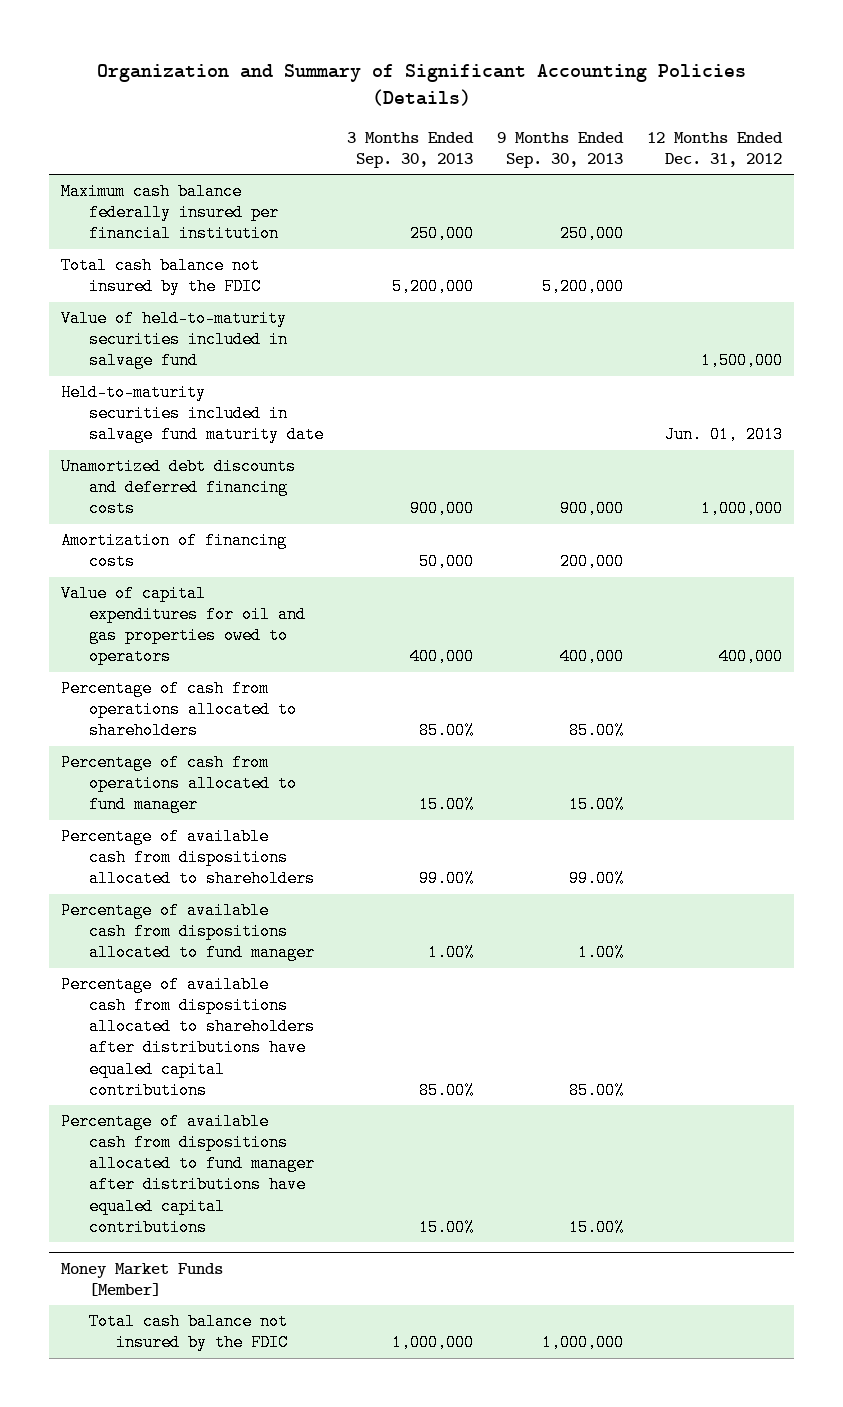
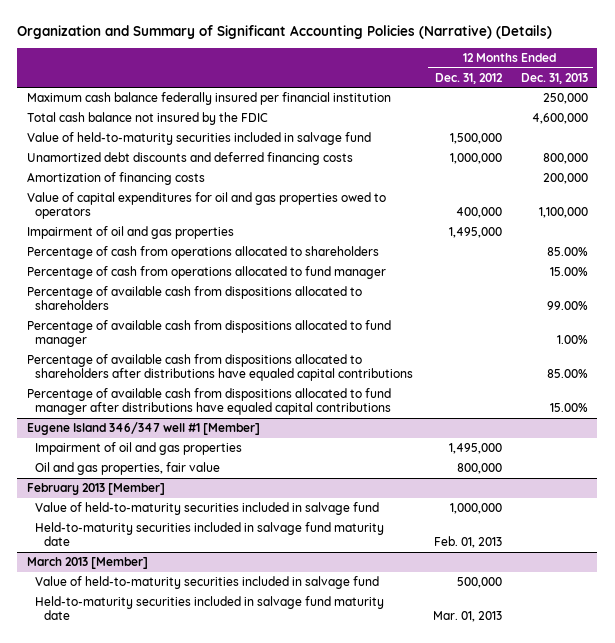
- Organization and Summary of Significant Accounting Policies (Details)
+ Organization and Summary of Significant Accounting Policies (Narrative) (Details)
- | 3 Months Ended Sep. 30, 2013 | 9 Months Ended Sep. 30, 2013 | 12 Months Ended Dec. 31, 2012
+ | 12 Months Ended Dec. 31, 2012 | 12 Months Ended Dec. 31, 2013
- Held-to-maturity securities included in salvage fund maturity date | | | Jun. 01, 2013
+ Impairment of oil and gas properties | 1,495,000 |
- Money Market Funds [Member]
- Total cash balance not insured by the FDIC | 1,000,000 | 1,000,000 |
+ Eugene Island 346/347 well #1 [Member]
+ Impairment of oil and gas properties | 1,495,000 |
+ Oil and gas properties, fair value | 800,000 |
+ February 2013 [Member]
+ Value of held-to-maturity securities included in salvage fund | 1,000,000 |
+ Held-to-maturity securities included in salvage fund maturity date | Feb. 01, 2013 |
+ March 2013 [Member]
+ Value of held-to-maturity securities included in salvage fund | 500,000 |
+ Held-to-maturity securities included in salvage fund maturity date | Mar. 01, 2013 |

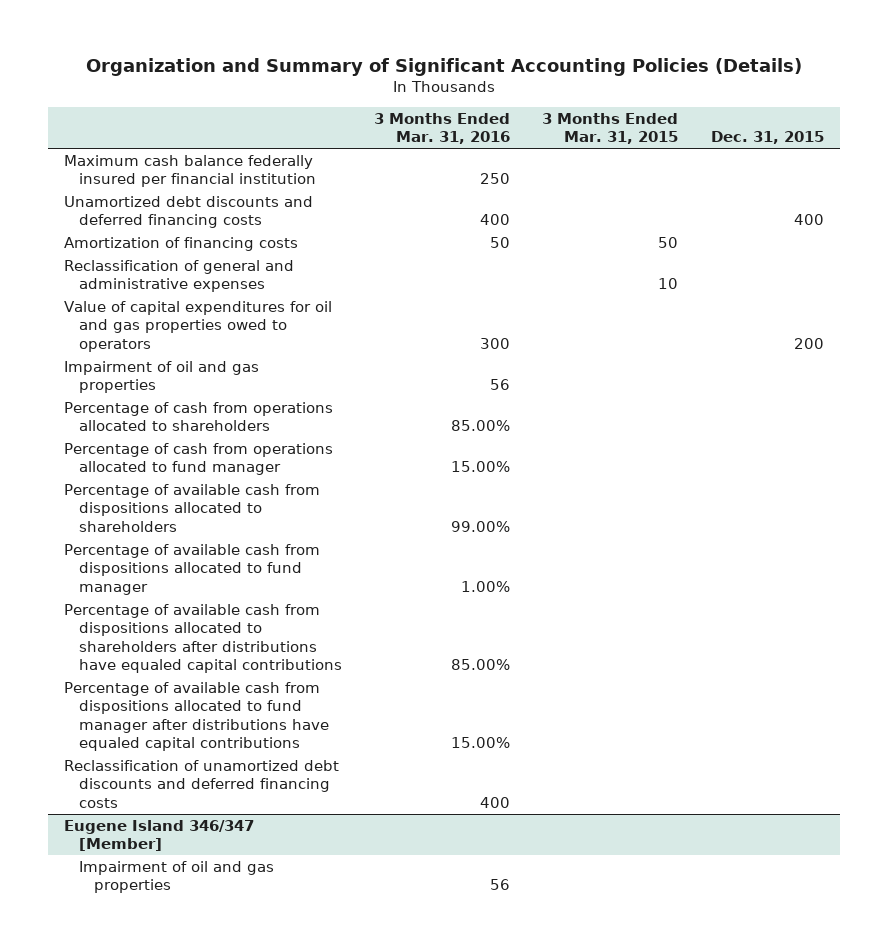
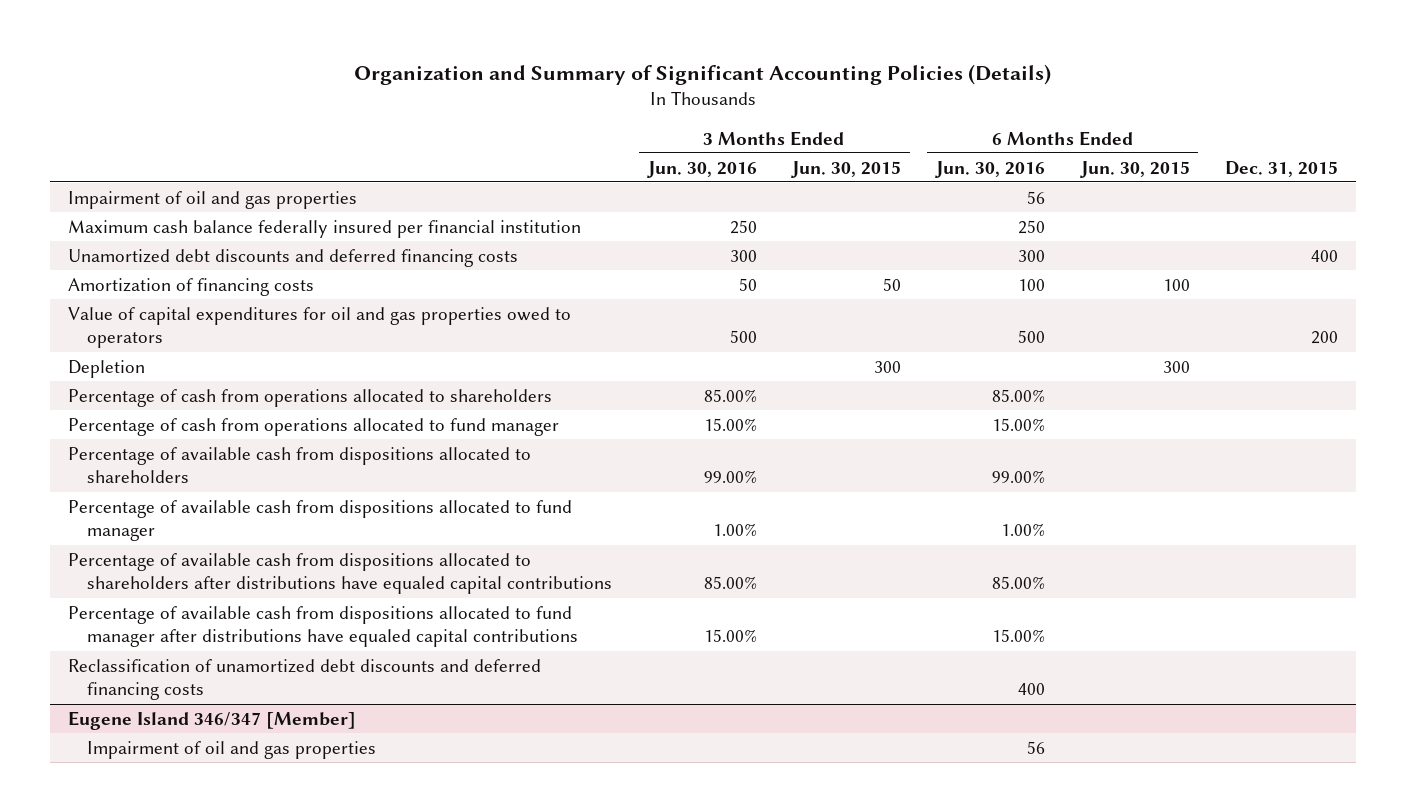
- | 3 Months Ended Mar. 31, 2016 | 3 Months Ended Mar. 31, 2015 | Dec. 31, 2015
+ | 3 Months Ended Jun. 30, 2016 | 3 Months Ended Jun. 30, 2015 | 6 Months Ended Jun. 30, 2016 | 6 Months Ended Jun. 30, 2015 | Dec. 31, 2015
moved up: Impairment of oil and gas properties | | | 56 | |
- Reclassification of general and administrative expenses | | 10 |
+ Depletion | | 300 | | 300 |

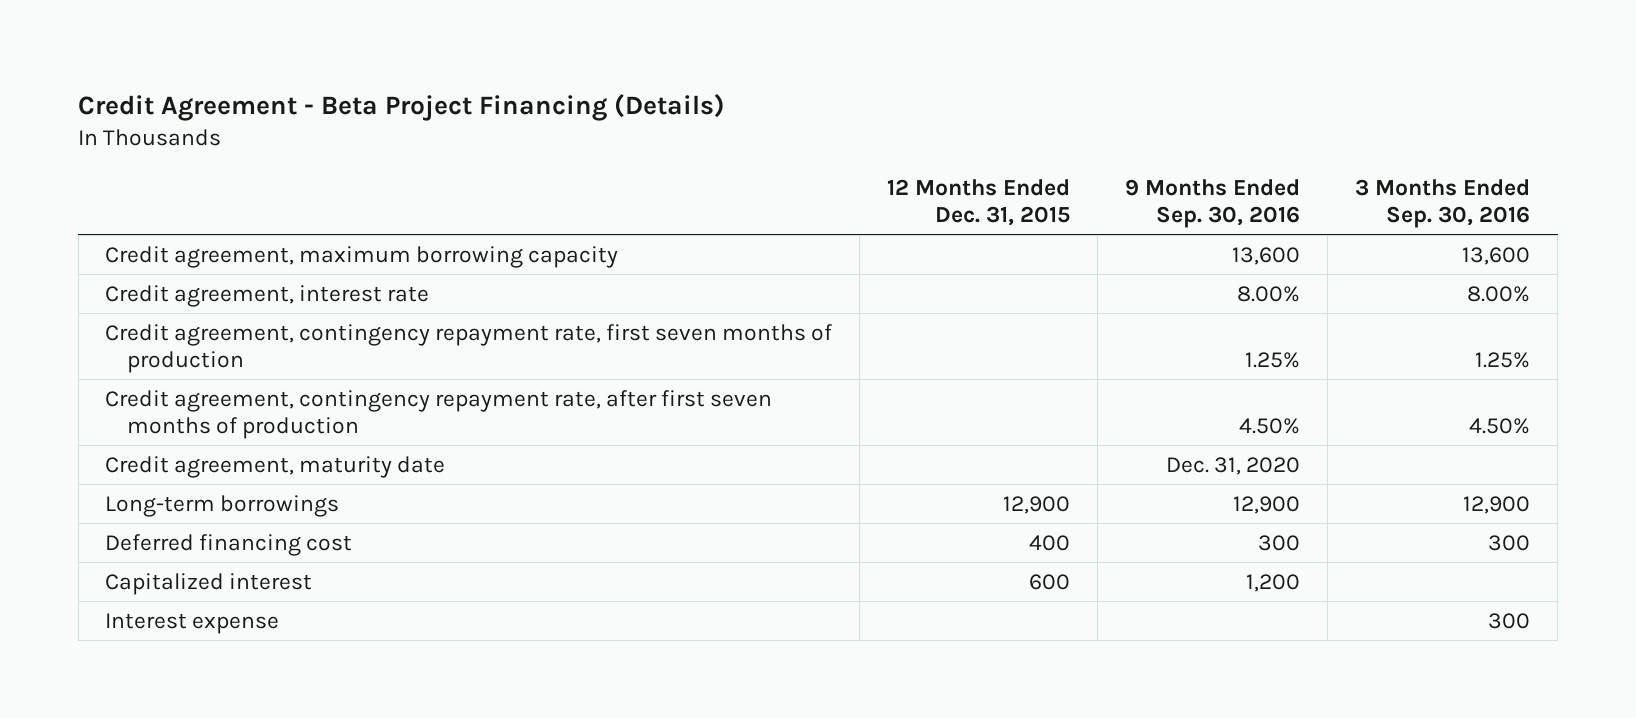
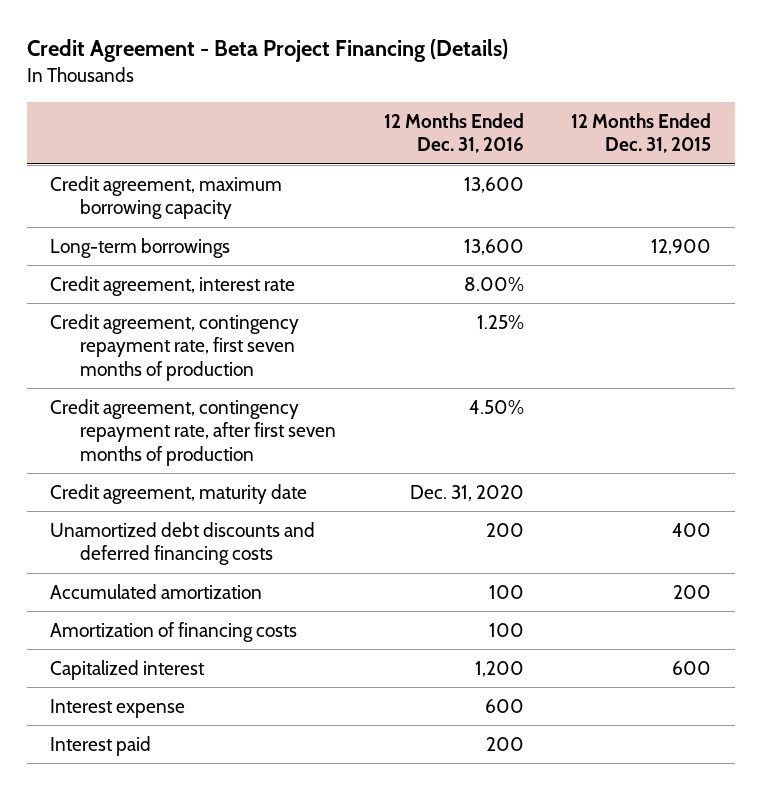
- | 12 Months Ended Dec. 31, 2015 | 9 Months Ended Sep. 30, 2016 | 3 Months Ended Sep. 30, 2016
+ | 12 Months Ended Dec. 31, 2016 | 12 Months Ended Dec. 31, 2015
moved up: Long-term borrowings | 13,600 | 12,900
- Deferred financing cost | 400 | 300 | 300
+ Unamortized debt discounts and deferred financing costs | 200 | 400
+ Accumulated amortization | 100 | 200
+ Amortization of financing costs | 100 |
+ Interest paid | 200 |

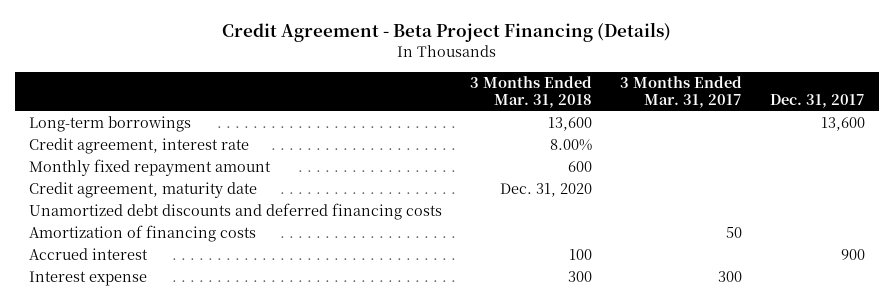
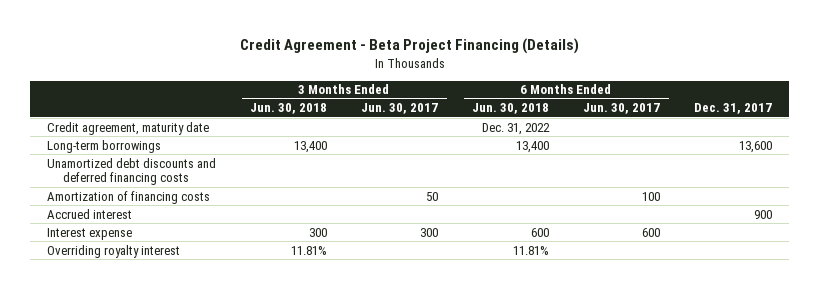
- | 3 Months Ended Mar. 31, 2018 | 3 Months Ended Mar. 31, 2017 | Dec. 31, 2017
+ | 3 Months Ended Jun. 30, 2018 | 3 Months Ended Jun. 30, 2017 | 6 Months Ended Jun. 30, 2018 | 6 Months Ended Jun. 30, 2017 | Dec. 31, 2017
- Credit agreement, interest rate | 8.00% | |
- Monthly fixed repayment amount | 600 | |
moved down: Long-term borrowings | 13,400 | | 13,400 | | 13,600
+ Overriding royalty interest | 11.81% | | 11.81% | |

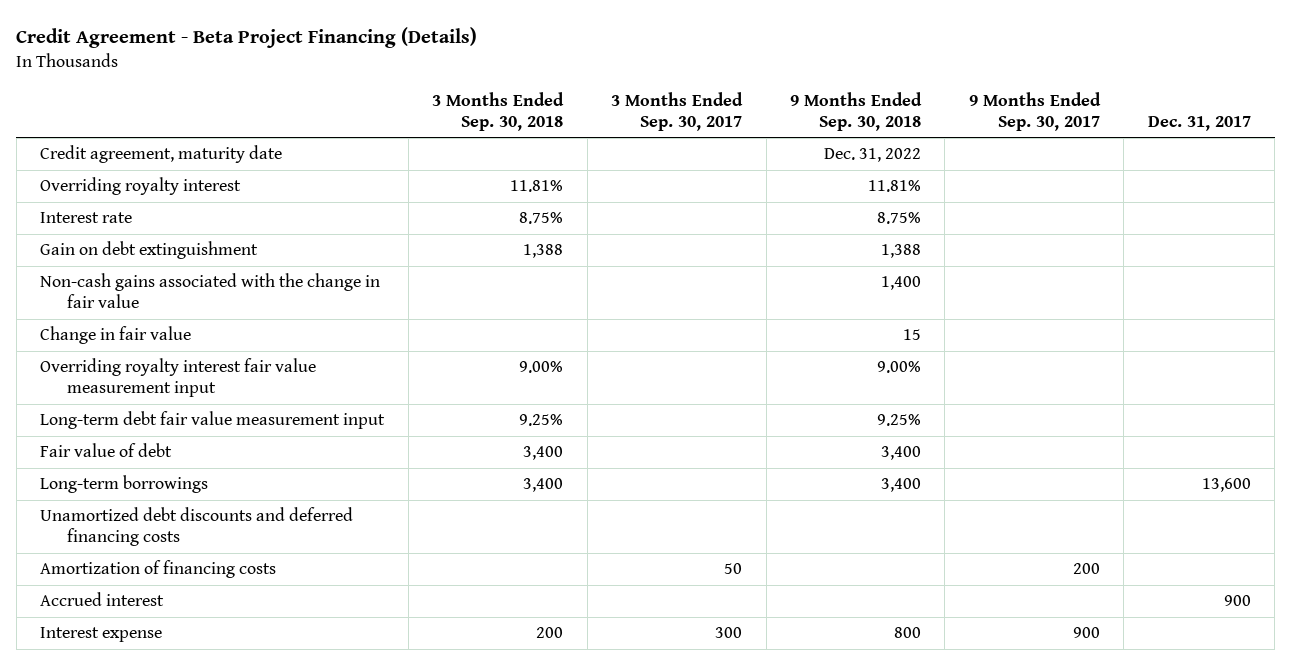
- | 3 Months Ended Jun. 30, 2018 | 3 Months Ended Jun. 30, 2017 | 6 Months Ended Jun. 30, 2018 | 6 Months Ended Jun. 30, 2017 | Dec. 31, 2017
+ | 3 Months Ended Sep. 30, 2018 | 3 Months Ended Sep. 30, 2017 | 9 Months Ended Sep. 30, 2018 | 9 Months Ended Sep. 30, 2017 | Dec. 31, 2017
moved up: Overriding royalty interest | 11.81% | | 11.81% | |
+ Interest rate | 8.75% | | 8.75% | |
+ Gain on debt extinguishment | 1,388 | | 1,388 | |
+ Non-cash gains associated with the change in fair value | | | 1,400 | |
+ Change in fair value | | | 15 | |
+ Overriding royalty interest fair value measurement input | 9.00% | | 9.00% | |
+ Long-term debt fair value measurement input | 9.25% | | 9.25% | |
+ Fair value of debt | 3,400 | | 3,400 | |

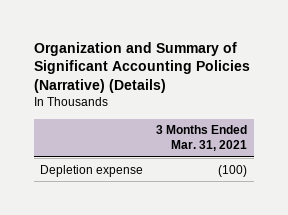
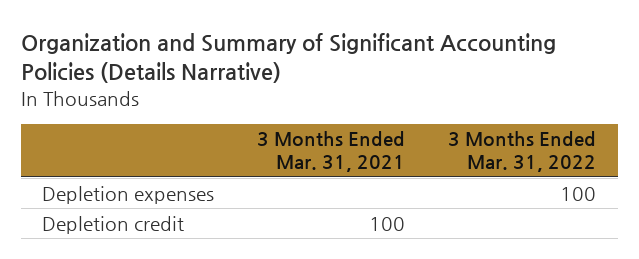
- Organization and Summary of Significant Accounting Policies (Narrative) (Details)
+ Organization and Summary of Significant Accounting Policies (Details Narrative)
- | 3 Months Ended Mar. 31, 2021
+ | 3 Months Ended Mar. 31, 2021 | 3 Months Ended Mar. 31, 2022
- Depletion expense | (100)
+ Depletion expenses | | 100
+ Depletion credit | 100 |

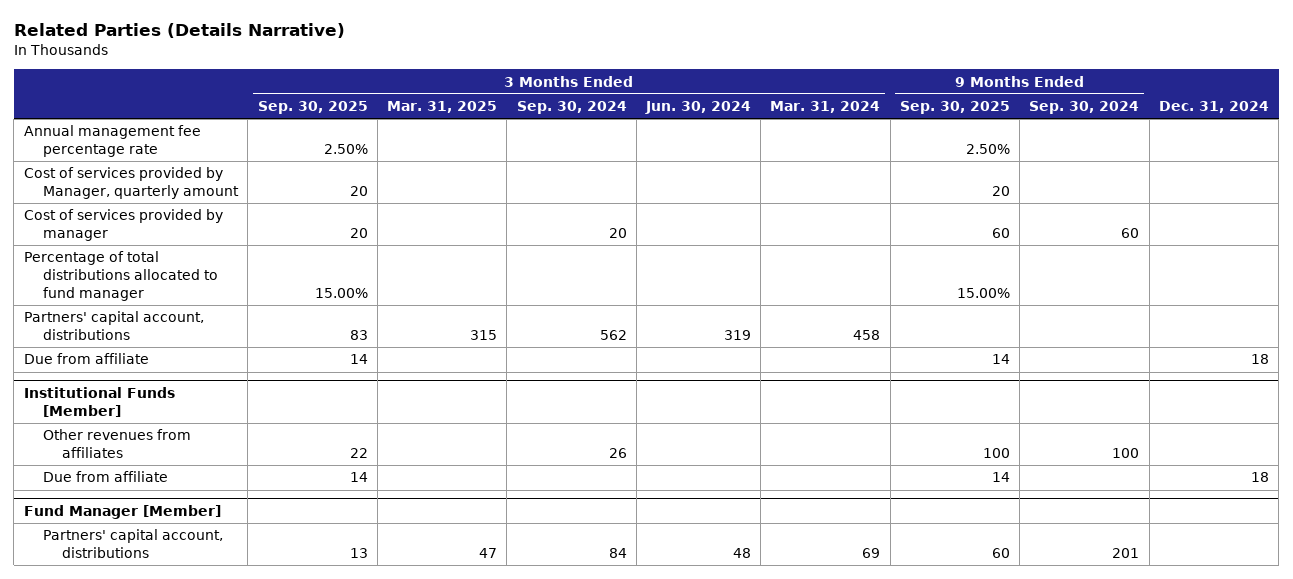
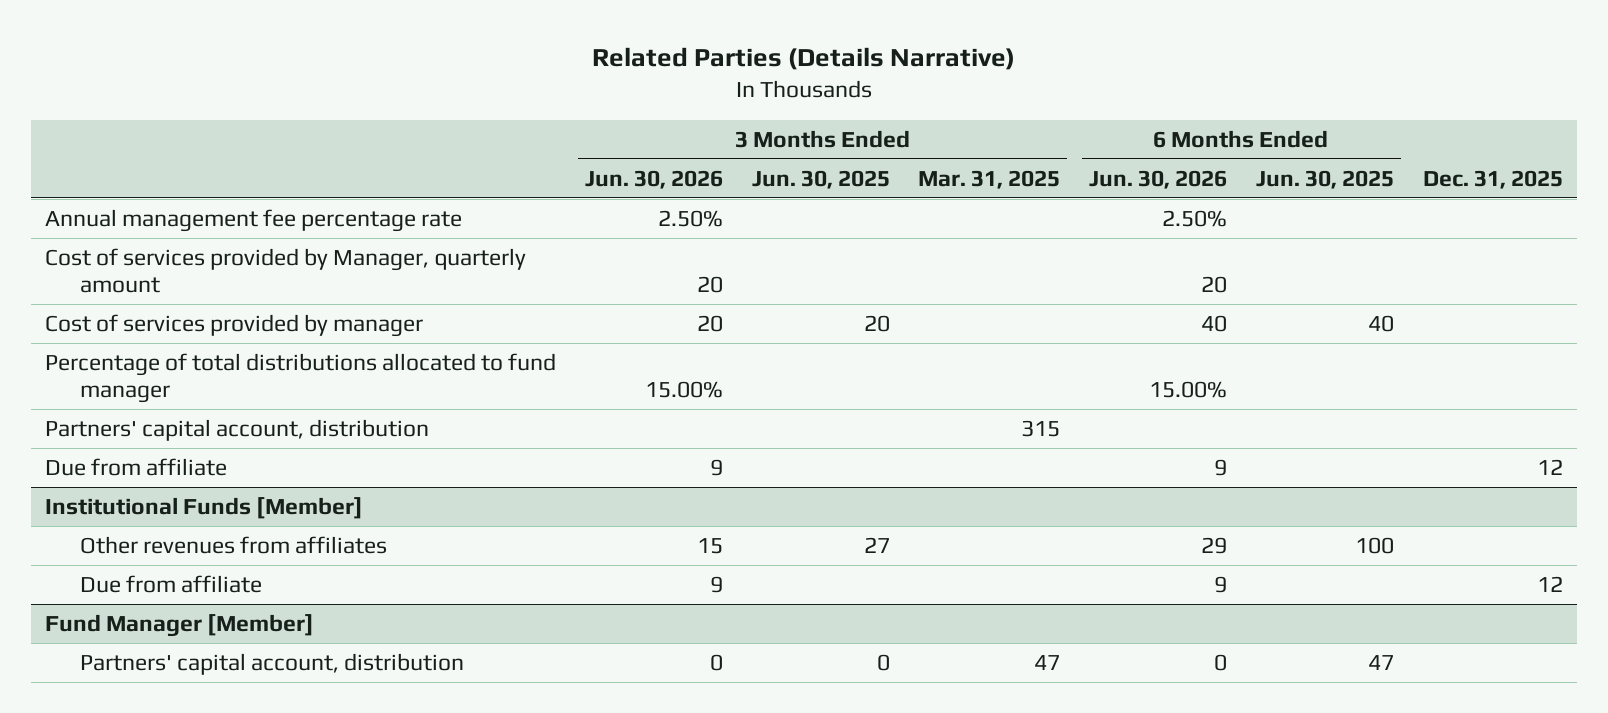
- | 3 Months Ended Sep. 30, 2025 | 3 Months Ended Mar. 31, 2025 | 3 Months Ended Sep. 30, 2024 | 3 Months Ended Jun. 30, 2024 | 3 Months Ended Mar. 31, 2024 | 9 Months Ended Sep. 30, 2025 | 9 Months Ended Sep. 30, 2024 | Dec. 31, 2024
+ | 3 Months Ended Jun. 30, 2026 | 3 Months Ended Jun. 30, 2025 | 3 Months Ended Mar. 31, 2025 | 6 Months Ended Jun. 30, 2026 | 6 Months Ended Jun. 30, 2025 | Dec. 31, 2025
- Partners' capital account, distributions | 83 | 315 | 562 | 319 | 458 | | |
+ Partners' capital account, distribution | | | 315 | | |
@ Fund Manager [Member]
- Partners' capital account, distributions | 13 | 47 | 84 | 48 | 69 | 60 | 201 |
+ Partners' capital account, distribution | 0 | 0 | 47 | 0 | 47 |

